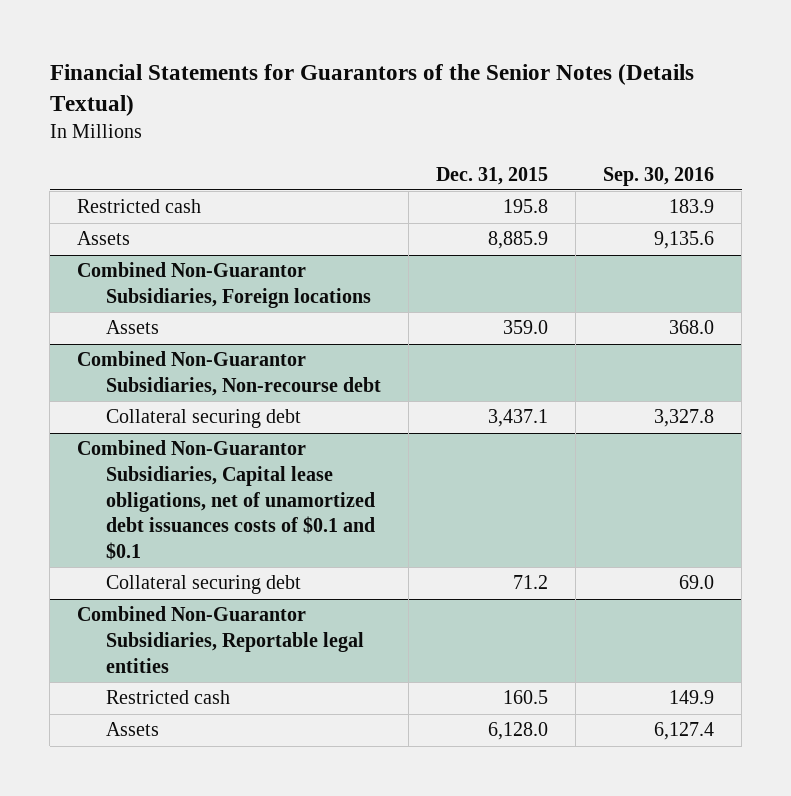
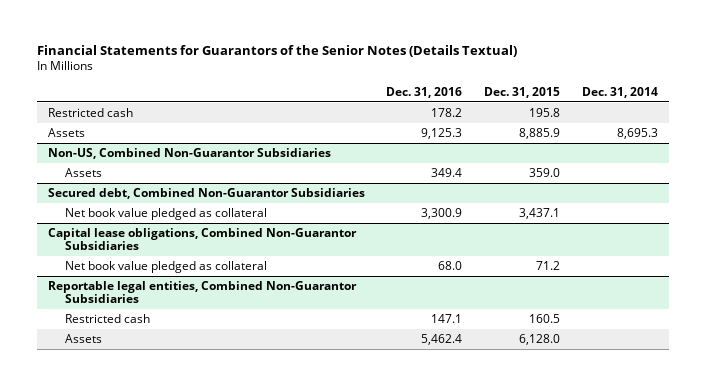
- | Dec. 31, 2015 | Sep. 30, 2016
+ | Dec. 31, 2016 | Dec. 31, 2015 | Dec. 31, 2014
- Combined Non-Guarantor Subsidiaries, Foreign locations
+ Non-US, Combined Non-Guarantor Subsidiaries
- Combined Non-Guarantor Subsidiaries, Non-recourse debt
- Collateral securing debt | 3,437.1 | 3,327.8
- Combined Non-Guarantor Subsidiaries, Capital lease obligations, net of unamortized debt issuances costs of $0.1 and $0.1
- Collateral securing debt | 71.2 | 69.0
- Combined Non-Guarantor Subsidiaries, Reportable legal entities
+ Secured debt, Combined Non-Guarantor Subsidiaries
+ Net book value pledged as collateral | 3,300.9 | 3,437.1 |
+ Capital lease obligations, Combined Non-Guarantor Subsidiaries
+ Net book value pledged as collateral | 68.0 | 71.2 |
+ Reportable legal entities, Combined Non-Guarantor Subsidiaries

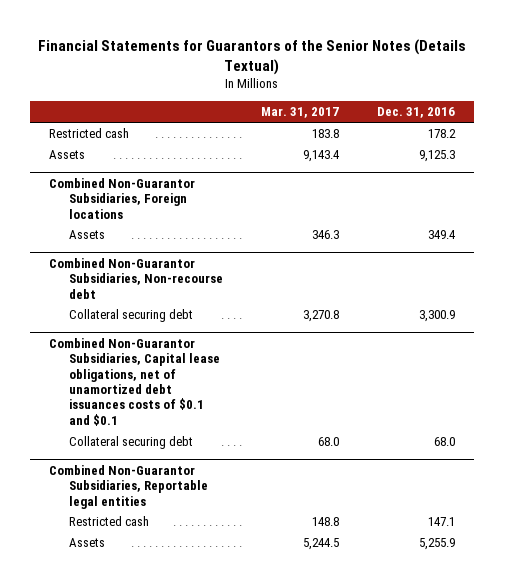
- | Dec. 31, 2016 | Dec. 31, 2015 | Dec. 31, 2014
+ | Mar. 31, 2017 | Dec. 31, 2016
- Non-US, Combined Non-Guarantor Subsidiaries
+ Combined Non-Guarantor Subsidiaries, Foreign locations
- Secured debt, Combined Non-Guarantor Subsidiaries
- Net book value pledged as collateral | 3,300.9 | 3,437.1 |
- Capital lease obligations, Combined Non-Guarantor Subsidiaries
- Net book value pledged as collateral | 68.0 | 71.2 |
- Reportable legal entities, Combined Non-Guarantor Subsidiaries
+ Combined Non-Guarantor Subsidiaries, Non-recourse debt
+ Collateral securing debt | 3,270.8 | 3,300.9
+ Combined Non-Guarantor Subsidiaries, Capital lease obligations, net of unamortized debt issuances costs of $0.1 and $0.1
+ Collateral securing debt | 68.0 | 68.0
+ Combined Non-Guarantor Subsidiaries, Reportable legal entities
- Assets | 5,462.4 | 6,128.0 |
+ Assets | 5,244.5 | 5,255.9

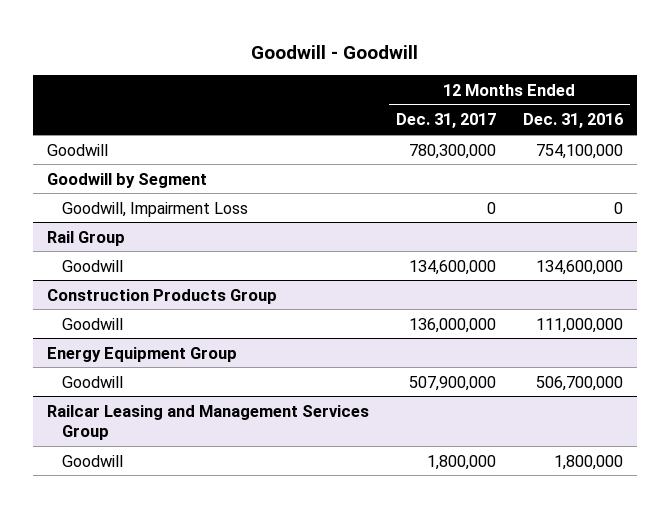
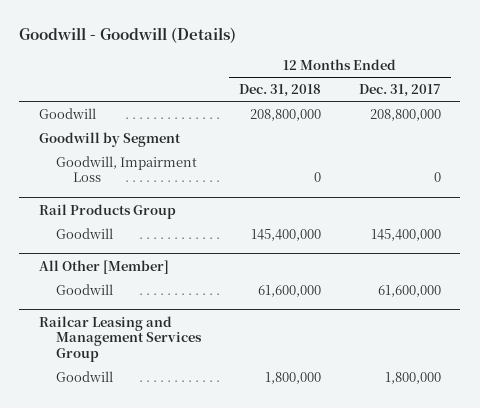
- Goodwill - Goodwill
+ Goodwill - Goodwill (Details)
- | 12 Months Ended Dec. 31, 2017 | 12 Months Ended Dec. 31, 2016
+ | 12 Months Ended Dec. 31, 2018 | 12 Months Ended Dec. 31, 2017
- Goodwill | 780,300,000 | 754,100,000
+ Goodwill | 208,800,000 | 208,800,000
- Rail Group
- Goodwill | 134,600,000 | 134,600,000
- Construction Products Group
- Goodwill | 136,000,000 | 111,000,000
- Energy Equipment Group
- Goodwill | 507,900,000 | 506,700,000
+ Rail Products Group
+ Goodwill | 145,400,000 | 145,400,000
+ All Other [Member]
+ Goodwill | 61,600,000 | 61,600,000

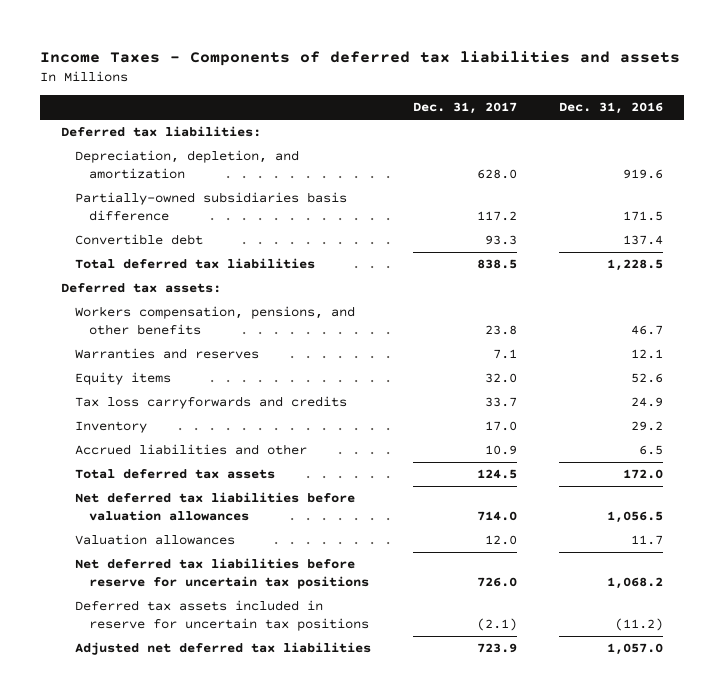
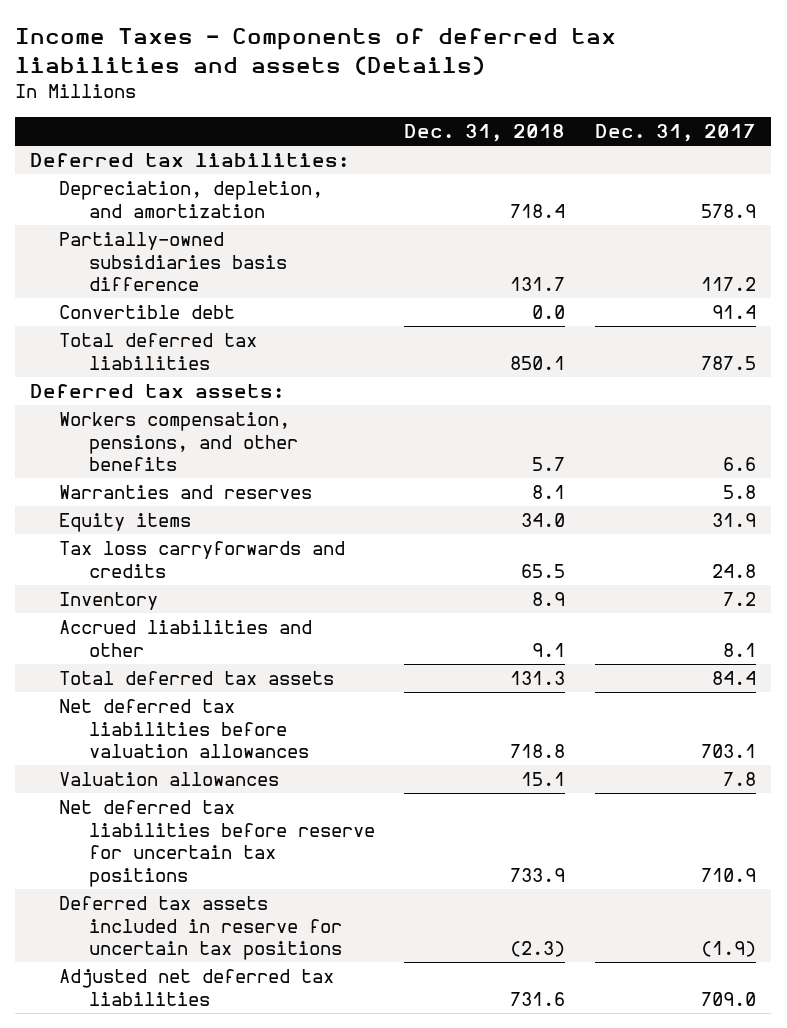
- Income Taxes - Components of deferred tax liabilities and assets
+ Income Taxes - Components of deferred tax liabilities and assets (Details)
- | Dec. 31, 2017 | Dec. 31, 2016
+ | Dec. 31, 2018 | Dec. 31, 2017
- Depreciation, depletion, and amortization | 628.0 | 919.6
+ Depreciation, depletion, and amortization | 718.4 | 578.9
- Convertible debt | 93.3 | 137.4
- Total deferred tax liabilities | 838.5 | 1,228.5
+ Convertible debt | 0.0 | 91.4
+ Total deferred tax liabilities | 850.1 | 787.5
- Workers compensation, pensions, and other benefits | 23.8 | 46.7
- Warranties and reserves | 7.1 | 12.1
- Equity items | 32.0 | 52.6
- Tax loss carryforwards and credits | 33.7 | 24.9
- Inventory | 17.0 | 29.2
- Accrued liabilities and other | 10.9 | 6.5
- Total deferred tax assets | 124.5 | 172.0
- Net deferred tax liabilities before valuation allowances | 714.0 | 1,056.5
- Valuation allowances | 12.0 | 11.7
- Net deferred tax liabilities before reserve for uncertain tax positions | 726.0 | 1,068.2
- Deferred tax assets included in reserve for uncertain tax positions | (2.1) | (11.2)
- Adjusted net deferred tax liabilities | 723.9 | 1,057.0
+ Workers compensation, pensions, and other benefits | 5.7 | 6.6
+ Warranties and reserves | 8.1 | 5.8
+ Equity items | 34.0 | 31.9
+ Tax loss carryforwards and credits | 65.5 | 24.8
+ Inventory | 8.9 | 7.2
+ Accrued liabilities and other | 9.1 | 8.1
+ Total deferred tax assets | 131.3 | 84.4
+ Net deferred tax liabilities before valuation allowances | 718.8 | 703.1
+ Valuation allowances | 15.1 | 7.8
+ Net deferred tax liabilities before reserve for uncertain tax positions | 733.9 | 710.9
+ Deferred tax assets included in reserve for uncertain tax positions | (2.3) | (1.9)
+ Adjusted net deferred tax liabilities | 731.6 | 709.0

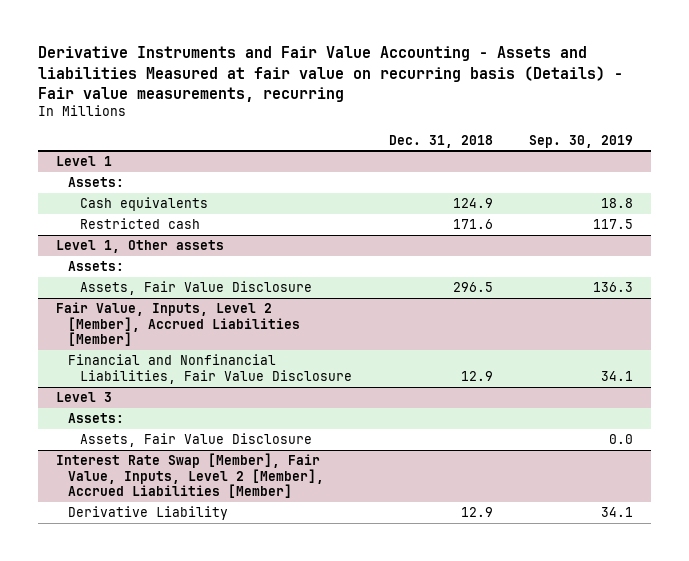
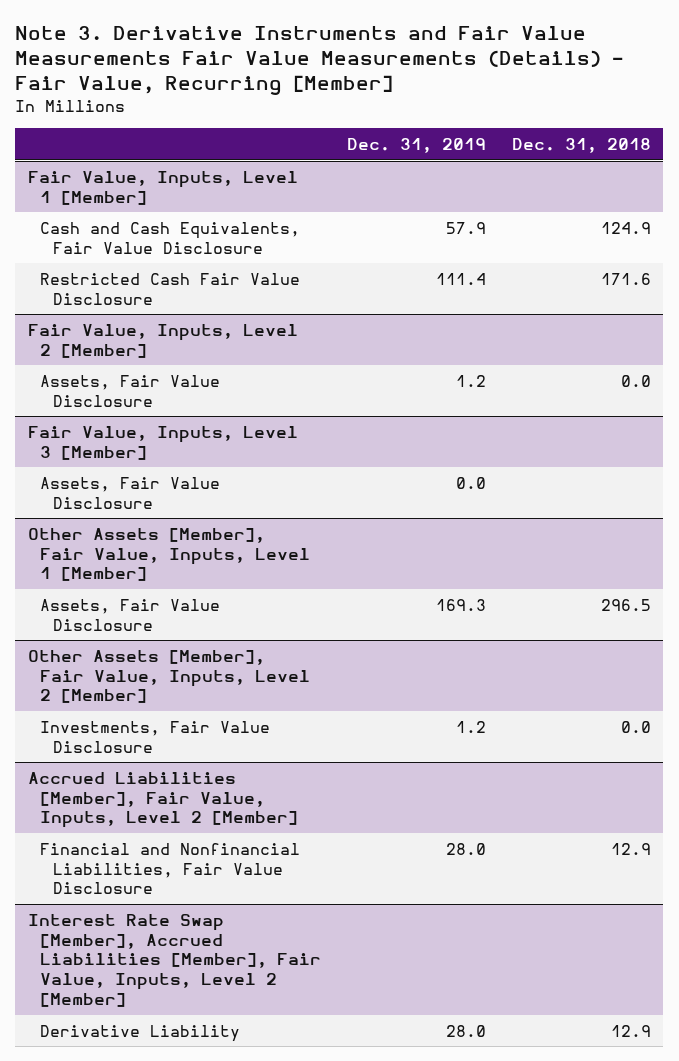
- Derivative Instruments and Fair Value Accounting - Assets and liabilities Measured at fair value on recurring basis (Details) - Fair value measurements, recurring
+ Note 3. Derivative Instruments and Fair Value Measurements Fair Value Measurements (Details) - Fair Value, Recurring [Member]
- | Dec. 31, 2018 | Sep. 30, 2019
+ | Dec. 31, 2019 | Dec. 31, 2018
- Level 1
- Assets:
- Cash equivalents | 124.9 | 18.8
- Restricted cash | 171.6 | 117.5
- Level 1, Other assets
- Assets:
+ Fair Value, Inputs, Level 1 [Member]
+ Cash and Cash Equivalents, Fair Value Disclosure | 57.9 | 124.9
+ Restricted Cash Fair Value Disclosure | 111.4 | 171.6
+ Fair Value, Inputs, Level 2 [Member]
+ Assets, Fair Value Disclosure | 1.2 | 0.0
+ Fair Value, Inputs, Level 3 [Member]
+ Assets, Fair Value Disclosure | 0.0 |
+ Other Assets [Member], Fair Value, Inputs, Level 1 [Member]
- Fair Value, Inputs, Level 2 [Member], Accrued Liabilities [Member]
+ Other Assets [Member], Fair Value, Inputs, Level 2 [Member]
+ Investments, Fair Value Disclosure | 1.2 | 0.0
+ Accrued Liabilities [Member], Fair Value, Inputs, Level 2 [Member]
- Level 3
- Assets:
- Assets, Fair Value Disclosure | | 0.0
- Interest Rate Swap [Member], Fair Value, Inputs, Level 2 [Member], Accrued Liabilities [Member]
+ Interest Rate Swap [Member], Accrued Liabilities [Member], Fair Value, Inputs, Level 2 [Member]

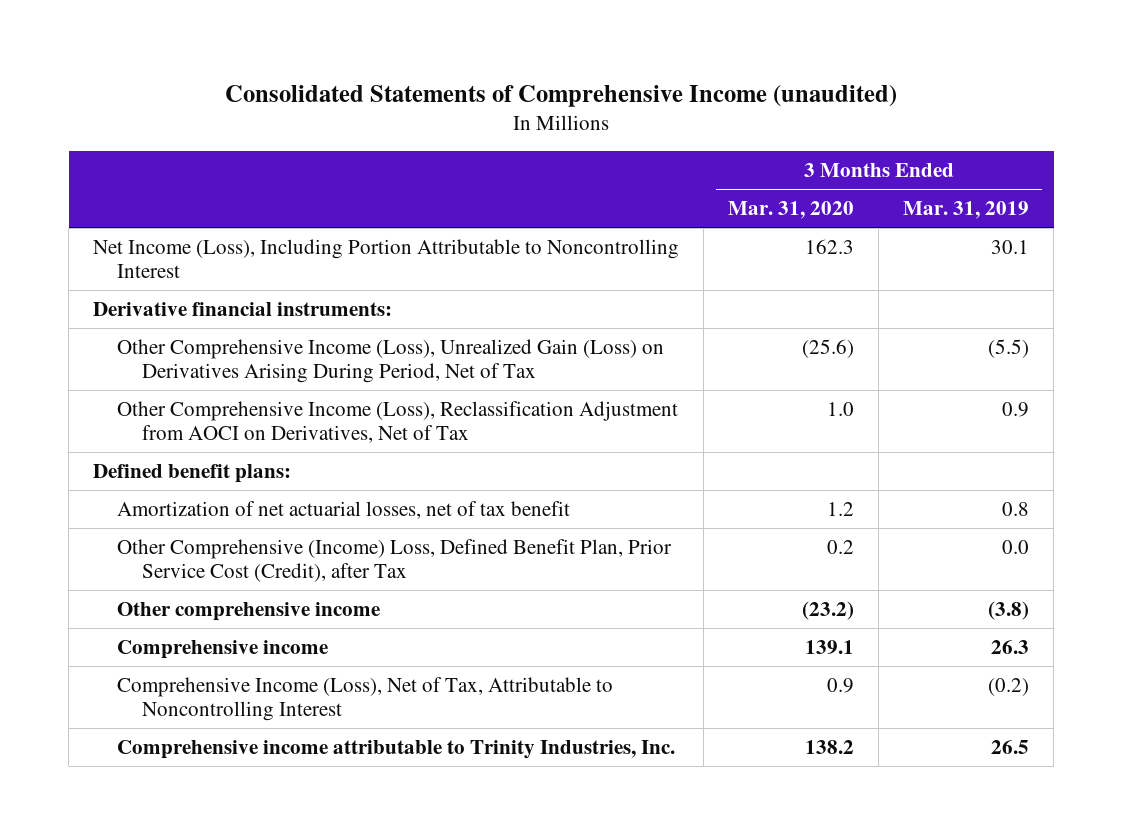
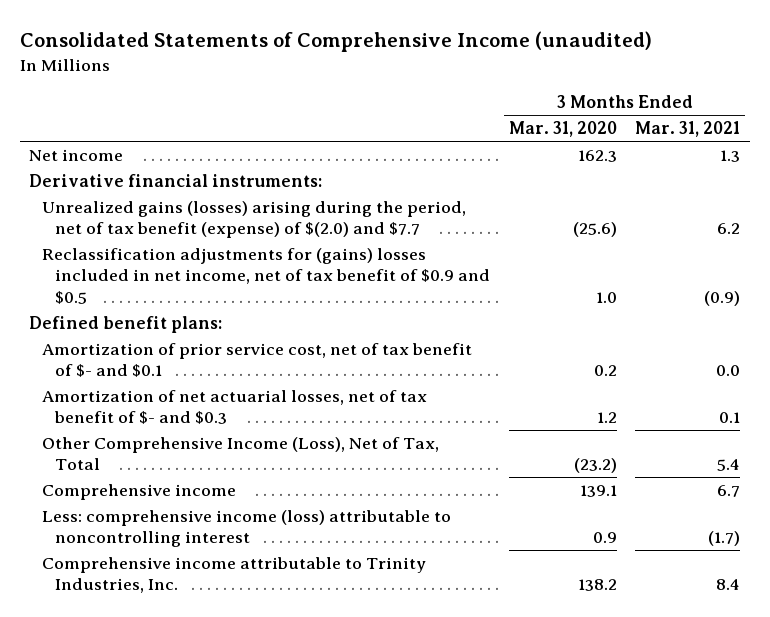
- | 3 Months Ended Mar. 31, 2020 | 3 Months Ended Mar. 31, 2019
+ | 3 Months Ended Mar. 31, 2020 | 3 Months Ended Mar. 31, 2021
- Net Income (Loss), Including Portion Attributable to Noncontrolling Interest | 162.3 | 30.1
+ Net income | 162.3 | 1.3
- Other Comprehensive Income (Loss), Unrealized Gain (Loss) on Derivatives Arising During Period, Net of Tax | (25.6) | (5.5)
- Other Comprehensive Income (Loss), Reclassification Adjustment from AOCI on Derivatives, Net of Tax | 1.0 | 0.9
+ Unrealized gains (losses) arising during the period, net of tax benefit (expense) of $(2.0) and $7.7 | (25.6) | 6.2
+ Reclassification adjustments for (gains) losses included in net income, net of tax benefit of $0.9 and $0.5 | 1.0 | (0.9)
- Amortization of net actuarial losses, net of tax benefit | 1.2 | 0.8
- Other Comprehensive (Income) Loss, Defined Benefit Plan, Prior Service Cost (Credit), after Tax | 0.2 | 0.0
- Other comprehensive income | (23.2) | (3.8)
+ Amortization of prior service cost, net of tax benefit of $- and $0.1 | 0.2 | 0.0
+ Amortization of net actuarial losses, net of tax benefit of $- and $0.3 | 1.2 | 0.1
+ Other Comprehensive Income (Loss), Net of Tax, Total | (23.2) | 5.4
- Comprehensive Income (Loss), Net of Tax, Attributable to Noncontrolling Interest | 0.9 | (0.2)
+ Less: comprehensive income (loss) attributable to noncontrolling interest | 0.9 | (1.7)

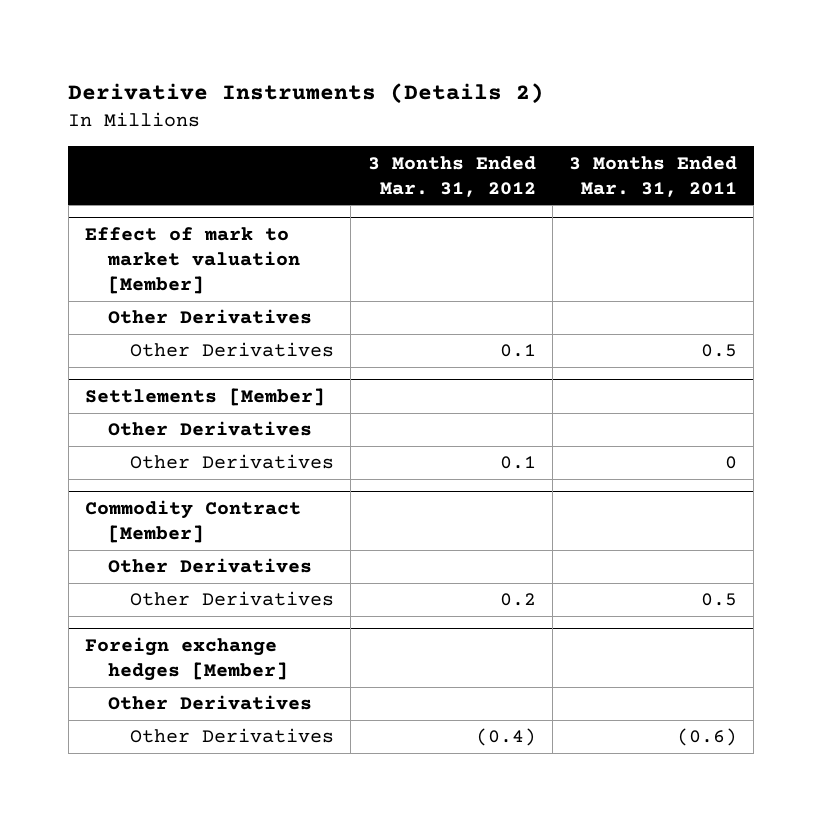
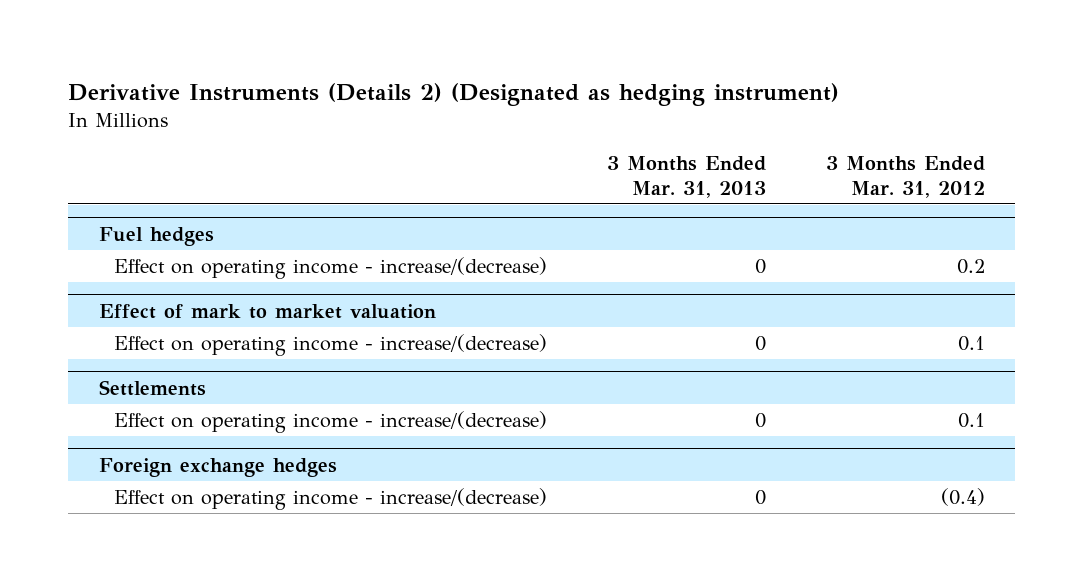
- Derivative Instruments (Details 2)
+ Derivative Instruments (Details 2) (Designated as hedging instrument)
- | 3 Months Ended Mar. 31, 2012 | 3 Months Ended Mar. 31, 2011
+ | 3 Months Ended Mar. 31, 2013 | 3 Months Ended Mar. 31, 2012
- Effect of mark to market valuation [Member]
- Other Derivatives
- Other Derivatives | 0.1 | 0.5
- Settlements [Member]
- Other Derivatives
- Other Derivatives | 0.1 | 0
- Commodity Contract [Member]
- Other Derivatives
- Other Derivatives | 0.2 | 0.5
- Foreign exchange hedges [Member]
- Other Derivatives
- Other Derivatives | (0.4) | (0.6)
+ Fuel hedges
+ Effect on operating income - increase/(decrease) | 0 | 0.2
+ Effect of mark to market valuation
+ Effect on operating income - increase/(decrease) | 0 | 0.1
+ Settlements
+ Effect on operating income - increase/(decrease) | 0 | 0.1
+ Foreign exchange hedges
+ Effect on operating income - increase/(decrease) | 0 | (0.4)

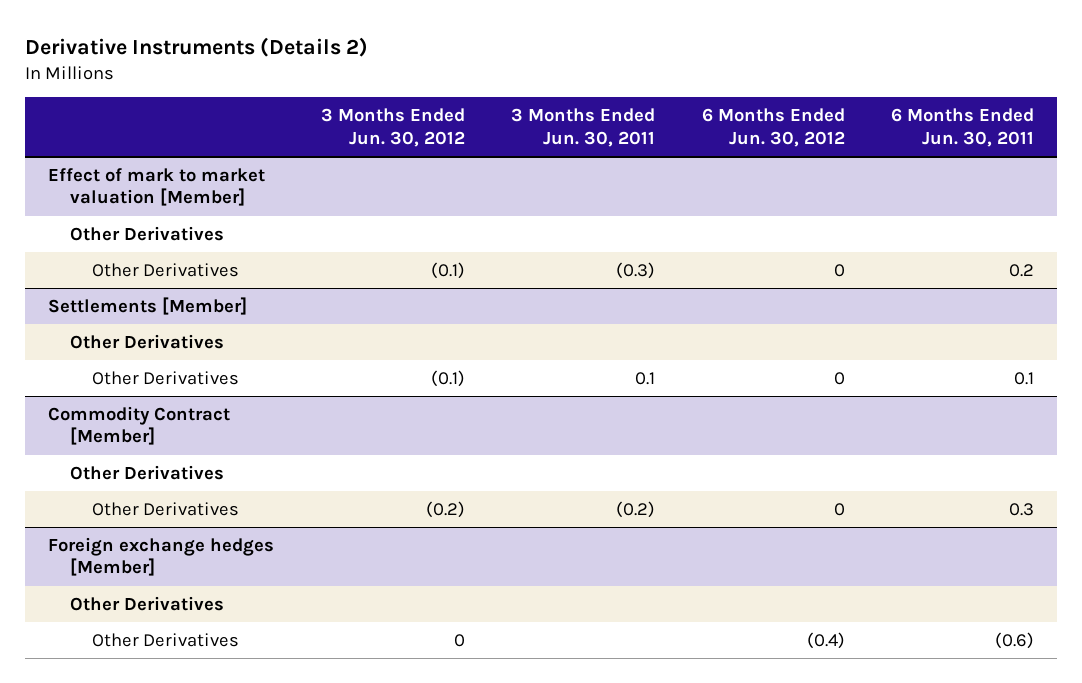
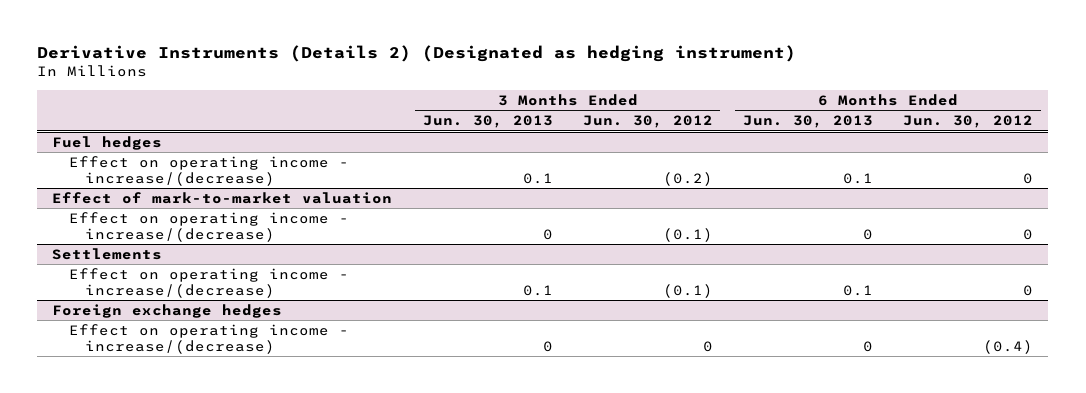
- Derivative Instruments (Details 2)
+ Derivative Instruments (Details 2) (Designated as hedging instrument)
- | 3 Months Ended Jun. 30, 2012 | 3 Months Ended Jun. 30, 2011 | 6 Months Ended Jun. 30, 2012 | 6 Months Ended Jun. 30, 2011
+ | 3 Months Ended Jun. 30, 2013 | 3 Months Ended Jun. 30, 2012 | 6 Months Ended Jun. 30, 2013 | 6 Months Ended Jun. 30, 2012
- Effect of mark to market valuation [Member]
- Other Derivatives
- Other Derivatives | (0.1) | (0.3) | 0 | 0.2
- Settlements [Member]
- Other Derivatives
- Other Derivatives | (0.1) | 0.1 | 0 | 0.1
- Commodity Contract [Member]
- Other Derivatives
- Other Derivatives | (0.2) | (0.2) | 0 | 0.3
- Foreign exchange hedges [Member]
- Other Derivatives
- Other Derivatives | 0 | | (0.4) | (0.6)
+ Fuel hedges
+ Effect on operating income - increase/(decrease) | 0.1 | (0.2) | 0.1 | 0
+ Effect of mark-to-market valuation
+ Effect on operating income - increase/(decrease) | 0 | (0.1) | 0 | 0
+ Settlements
+ Effect on operating income - increase/(decrease) | 0.1 | (0.1) | 0.1 | 0
+ Foreign exchange hedges
+ Effect on operating income - increase/(decrease) | 0 | 0 | 0 | (0.4)

